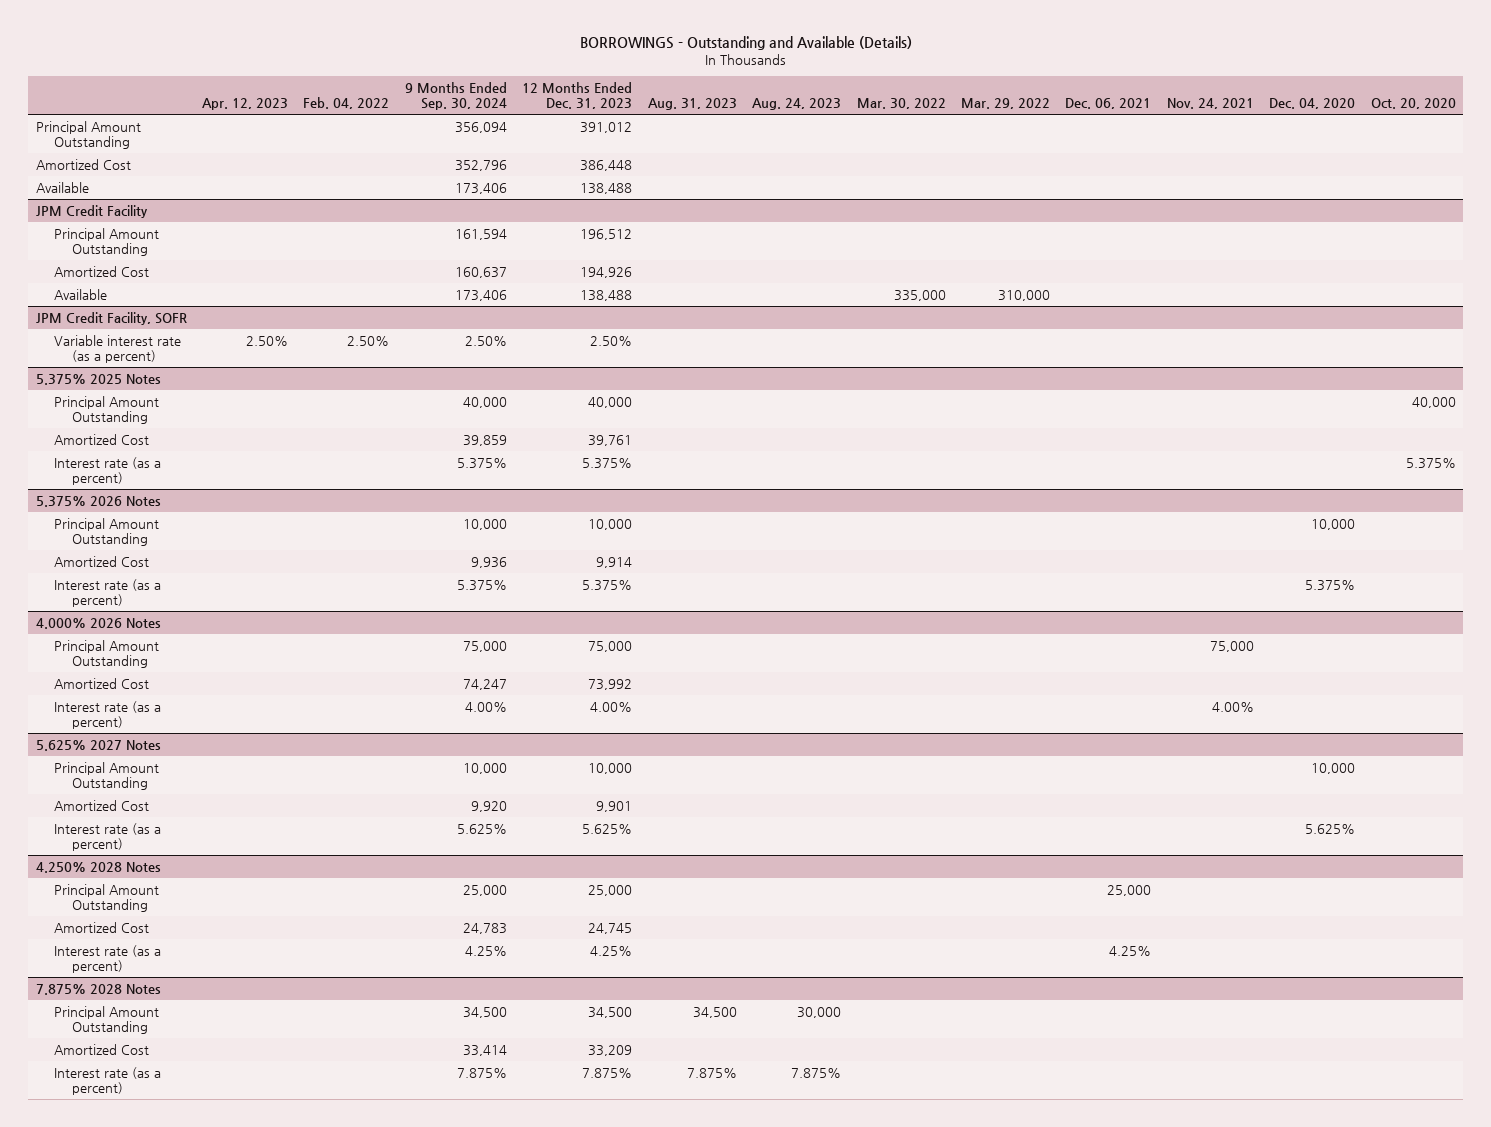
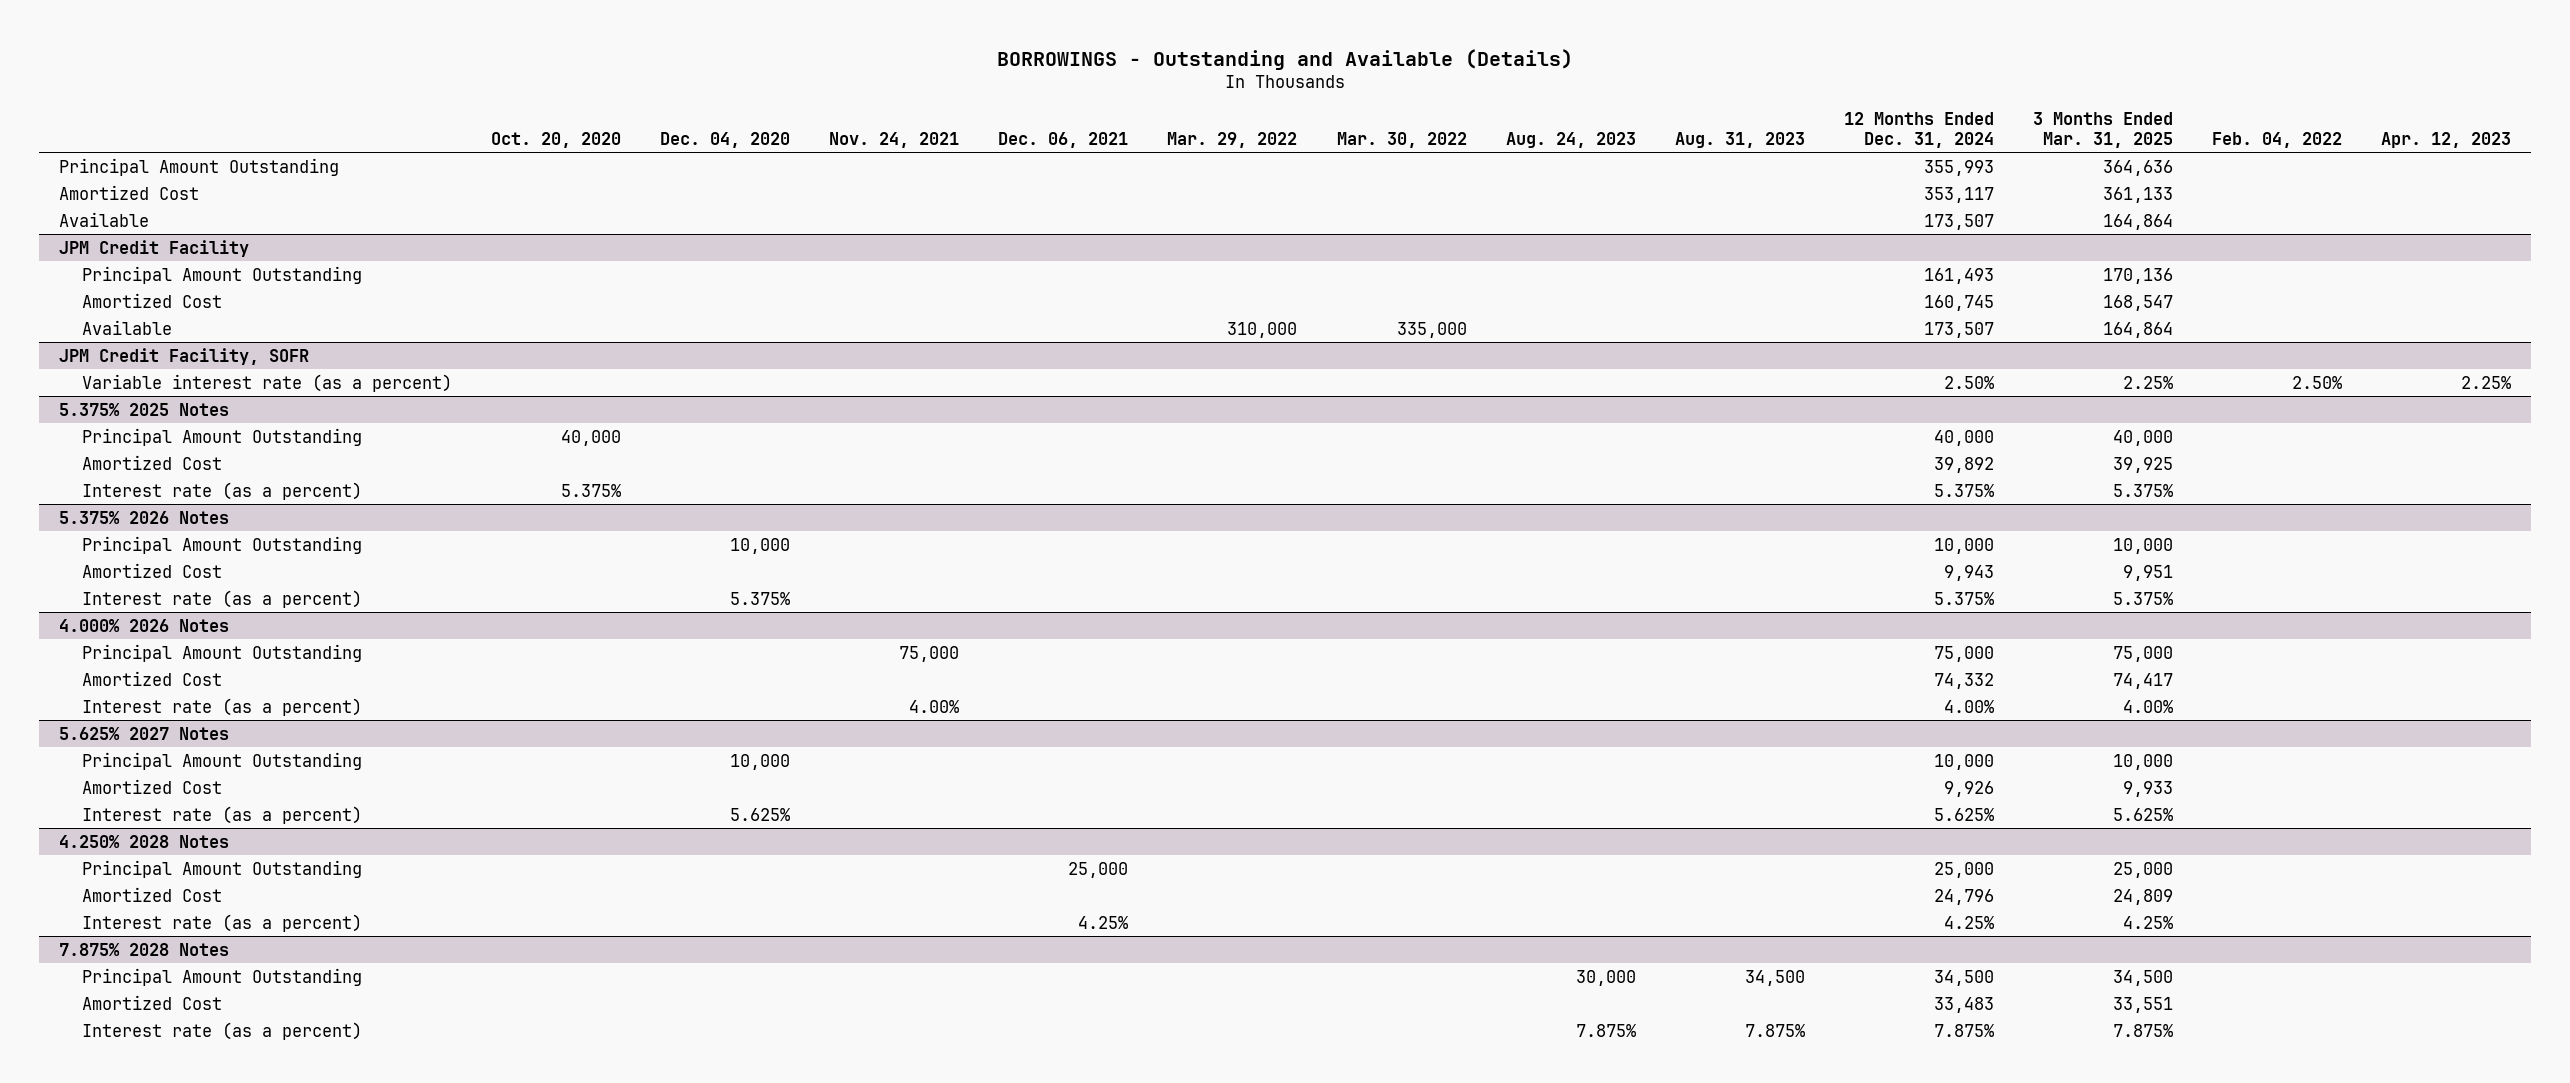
- | Apr. 12, 2023 | Feb. 04, 2022 | 9 Months Ended Sep. 30, 2024 | 12 Months Ended Dec. 31, 2023 | Aug. 31, 2023 | Aug. 24, 2023 | Mar. 30, 2022 | Mar. 29, 2022 | Dec. 06, 2021 | Nov. 24, 2021 | Dec. 04, 2020 | Oct. 20, 2020
+ | Oct. 20, 2020 | Dec. 04, 2020 | Nov. 24, 2021 | Dec. 06, 2021 | Mar. 29, 2022 | Mar. 30, 2022 | Aug. 24, 2023 | Aug. 31, 2023 | 12 Months Ended Dec. 31, 2024 | 3 Months Ended Mar. 31, 2025 | Feb. 04, 2022 | Apr. 12, 2023
@ JPM Credit Facility, SOFR
- Variable interest rate (as a percent) | 2.50% | 2.50% | 2.50% | 2.50% | | | | | | | |
+ Variable interest rate (as a percent) | | | | | | | | | 2.50% | 2.25% | 2.50% | 2.25%

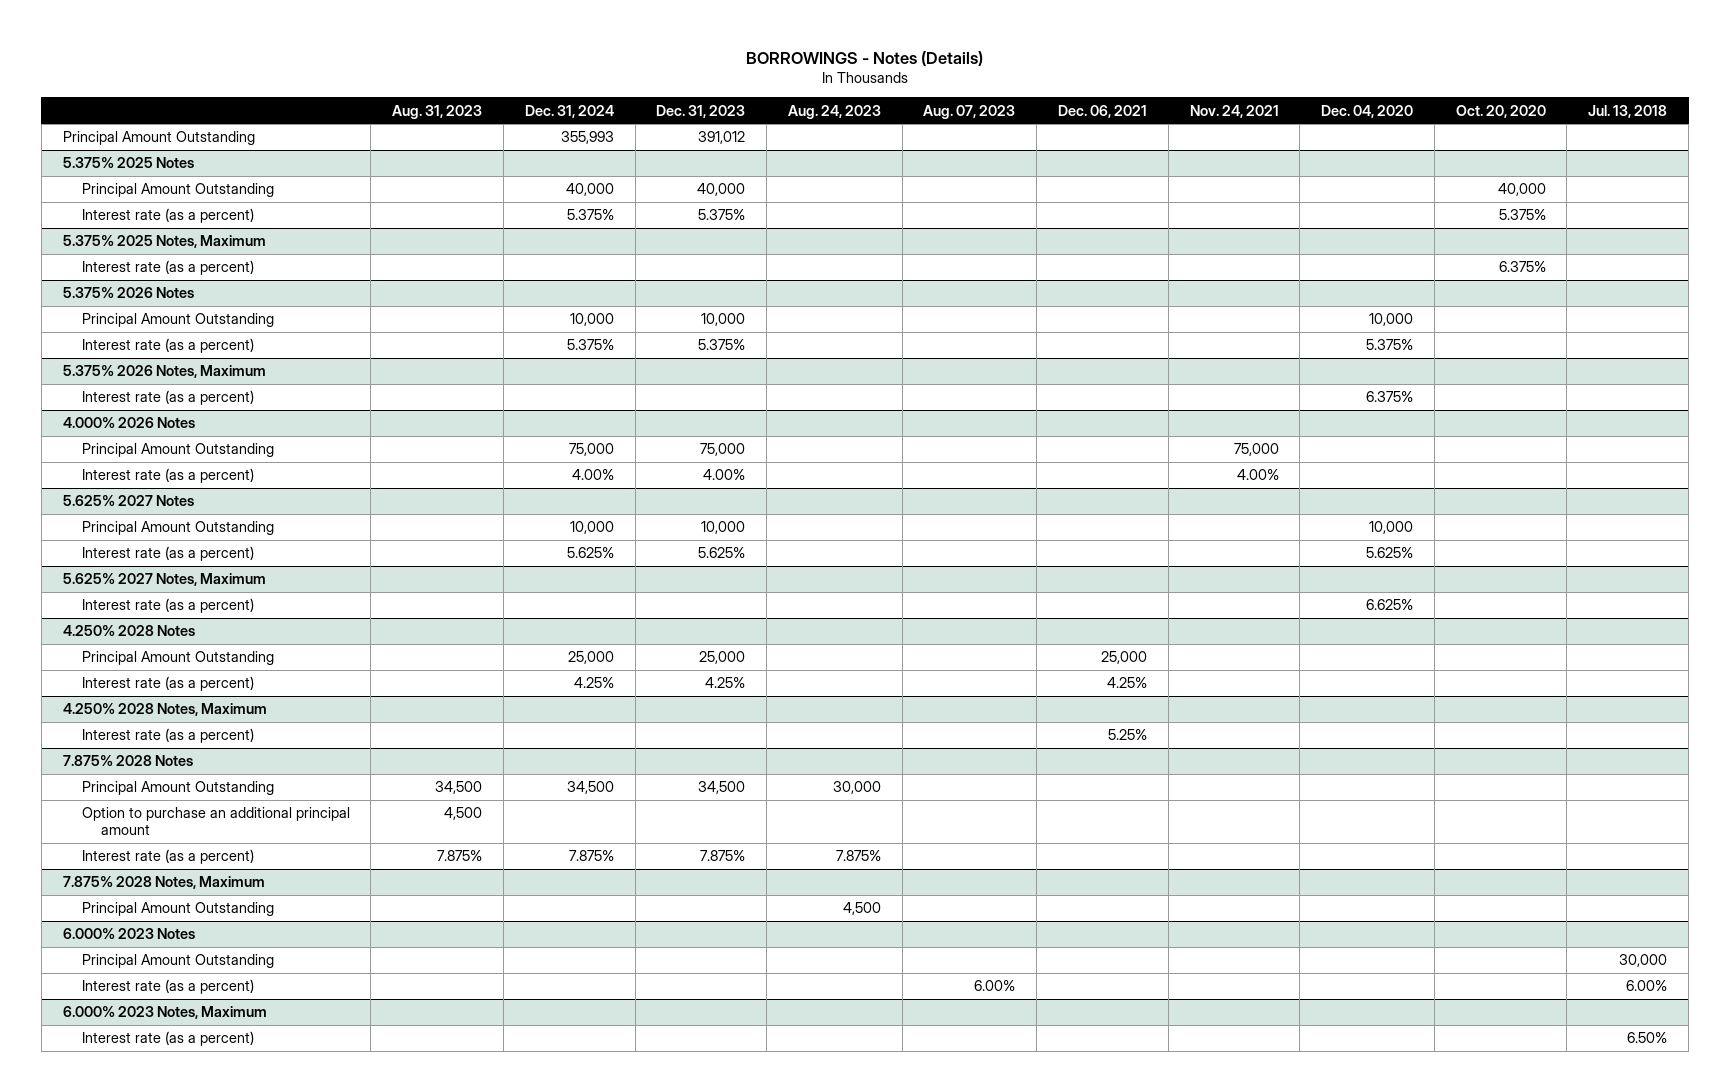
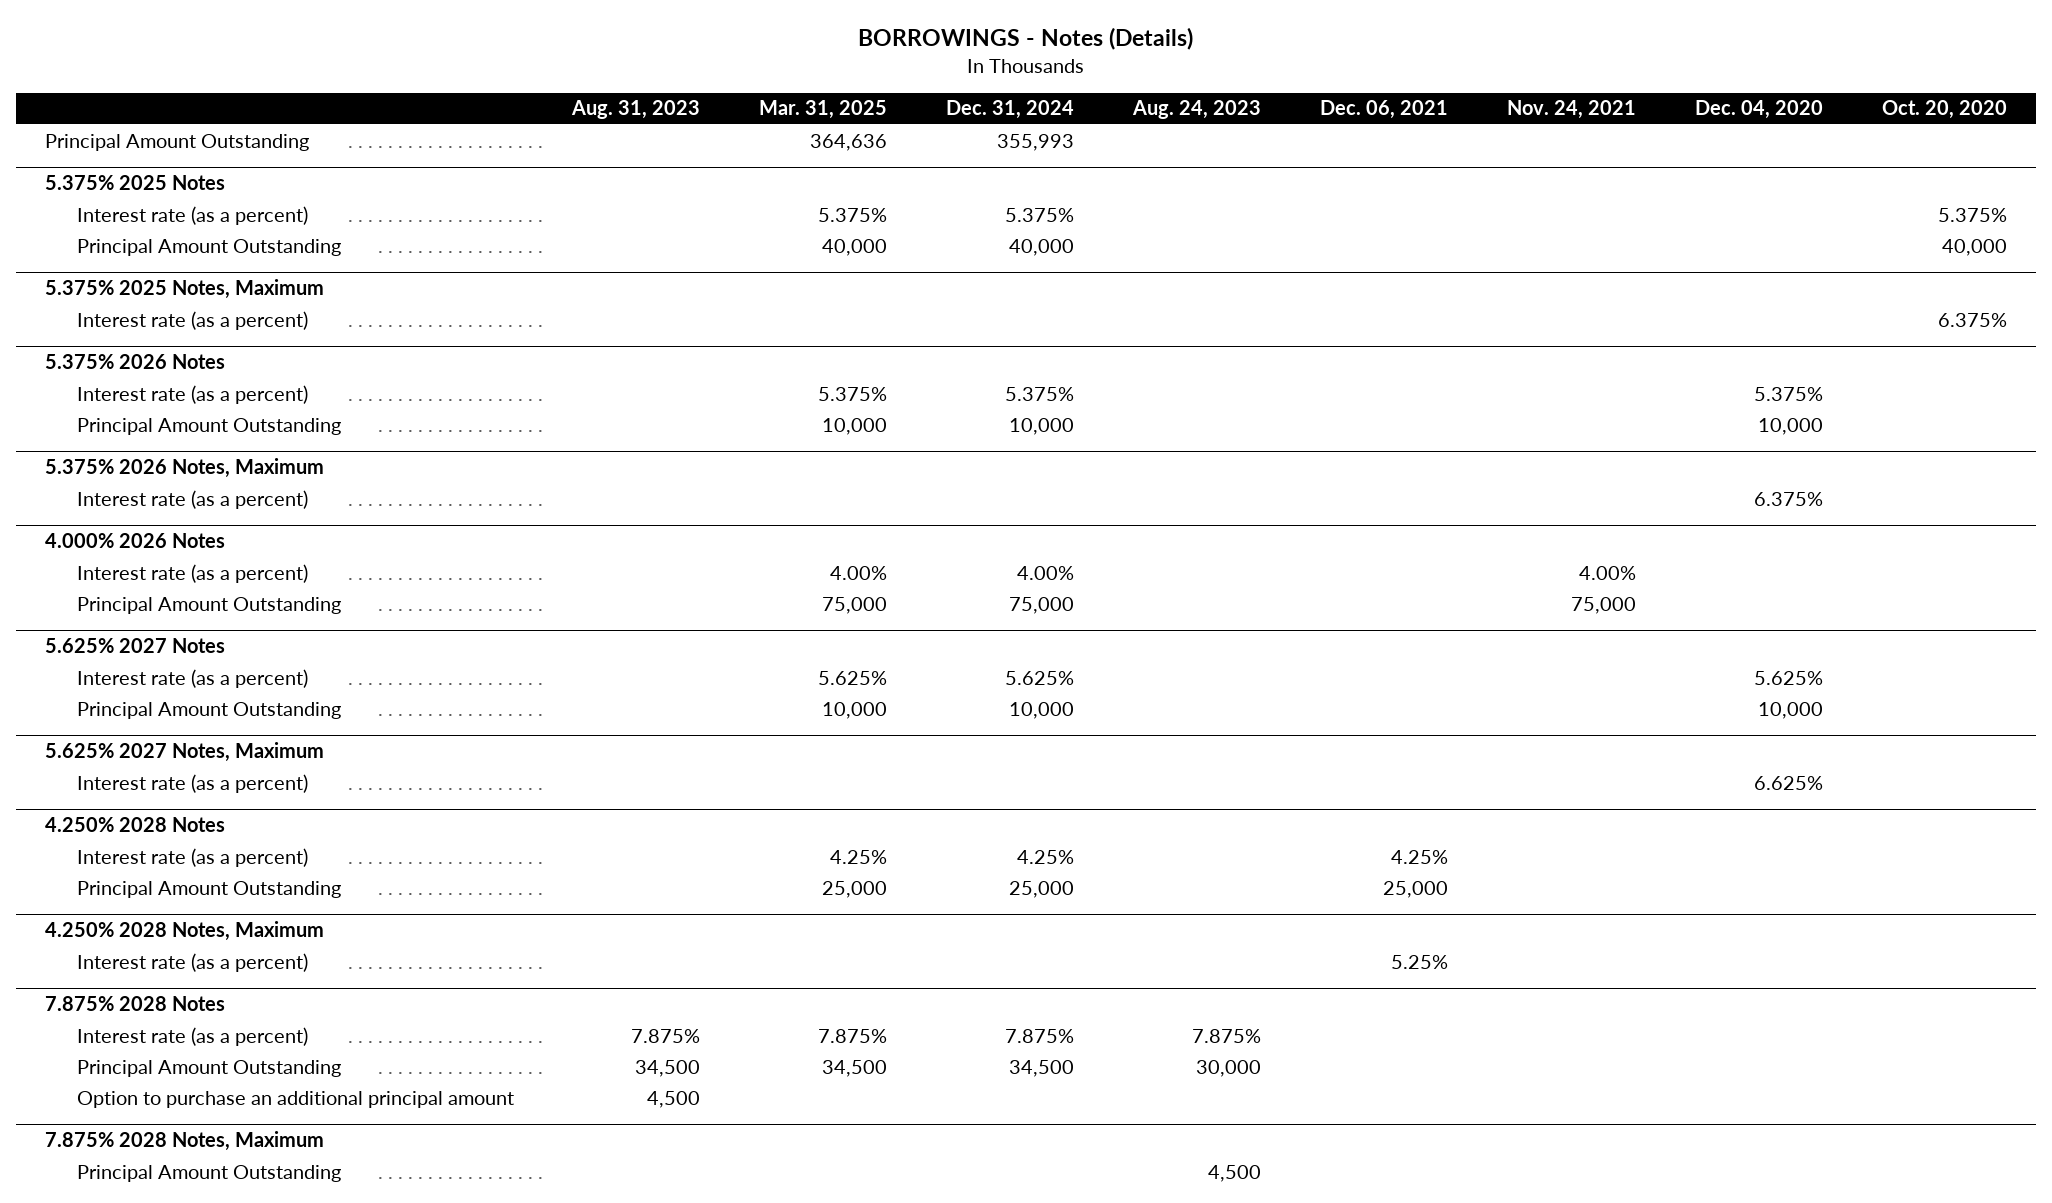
- | Aug. 31, 2023 | Dec. 31, 2024 | Dec. 31, 2023 | Aug. 24, 2023 | Aug. 07, 2023 | Dec. 06, 2021 | Nov. 24, 2021 | Dec. 04, 2020 | Oct. 20, 2020 | Jul. 13, 2018
+ | Aug. 31, 2023 | Mar. 31, 2025 | Dec. 31, 2024 | Aug. 24, 2023 | Dec. 06, 2021 | Nov. 24, 2021 | Dec. 04, 2020 | Oct. 20, 2020
@ 5.375% 2025 Notes
moved down: Principal Amount Outstanding | | 40,000 | 40,000 | | | | | 40,000
@ 5.375% 2026 Notes
moved down: Principal Amount Outstanding | | 10,000 | 10,000 | | | | 10,000 |
@ 4.000% 2026 Notes
moved down: Principal Amount Outstanding | | 75,000 | 75,000 | | | 75,000 | |
@ 5.625% 2027 Notes
moved down: Principal Amount Outstanding | | 10,000 | 10,000 | | | | 10,000 |
@ 4.250% 2028 Notes
moved down: Principal Amount Outstanding | | 25,000 | 25,000 | | 25,000 | | |
@ 7.875% 2028 Notes
moved up: Interest rate (as a percent) | 7.875% | 7.875% | 7.875% | 7.875% | | | |
- 6.000% 2023 Notes
- Principal Amount Outstanding | | | | | | | | | | 30,000
- Interest rate (as a percent) | | | | | 6.00% | | | | | 6.00%
- 6.000% 2023 Notes, Maximum
- Interest rate (as a percent) | | | | | | | | | | 6.50%

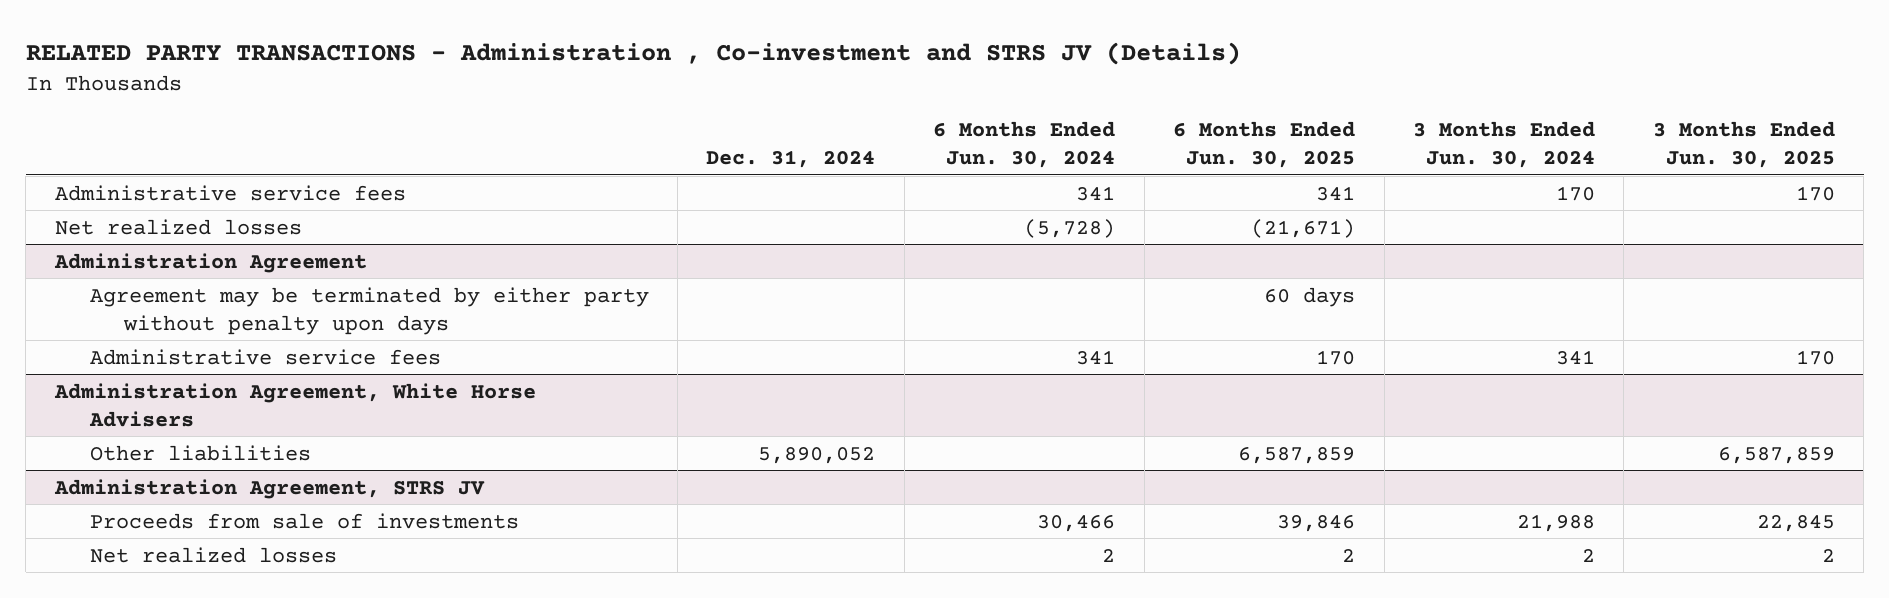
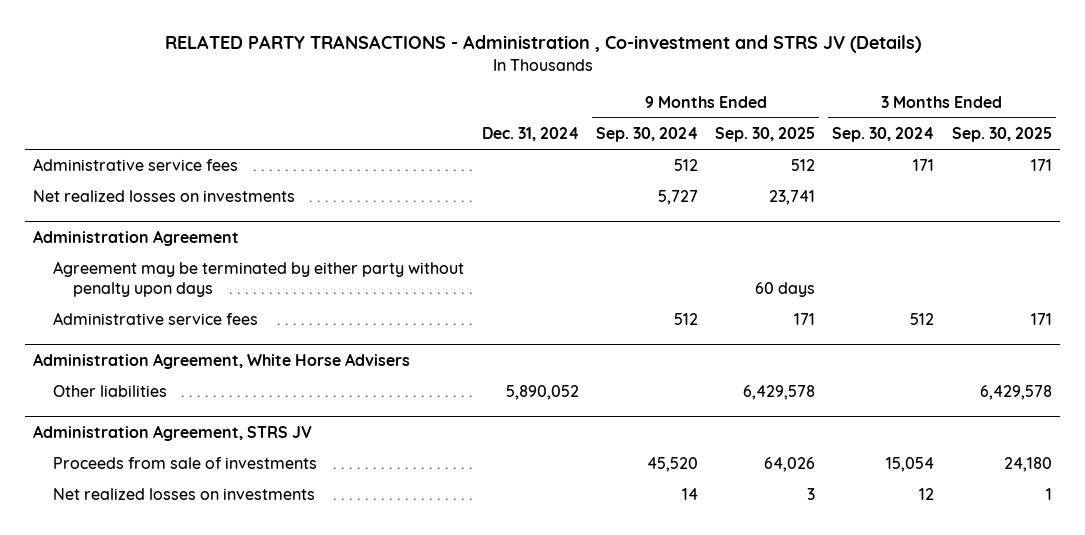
- | Dec. 31, 2024 | 6 Months Ended Jun. 30, 2024 | 6 Months Ended Jun. 30, 2025 | 3 Months Ended Jun. 30, 2024 | 3 Months Ended Jun. 30, 2025
+ | Dec. 31, 2024 | 9 Months Ended Sep. 30, 2024 | 9 Months Ended Sep. 30, 2025 | 3 Months Ended Sep. 30, 2024 | 3 Months Ended Sep. 30, 2025
- Net realized losses | | (5,728) | (21,671) | |
+ Net realized losses on investments | | 5,727 | 23,741 | |
@ Administration Agreement, STRS JV
- Net realized losses | | 2 | 2 | 2 | 2
+ Net realized losses on investments | | 14 | 3 | 12 | 1

